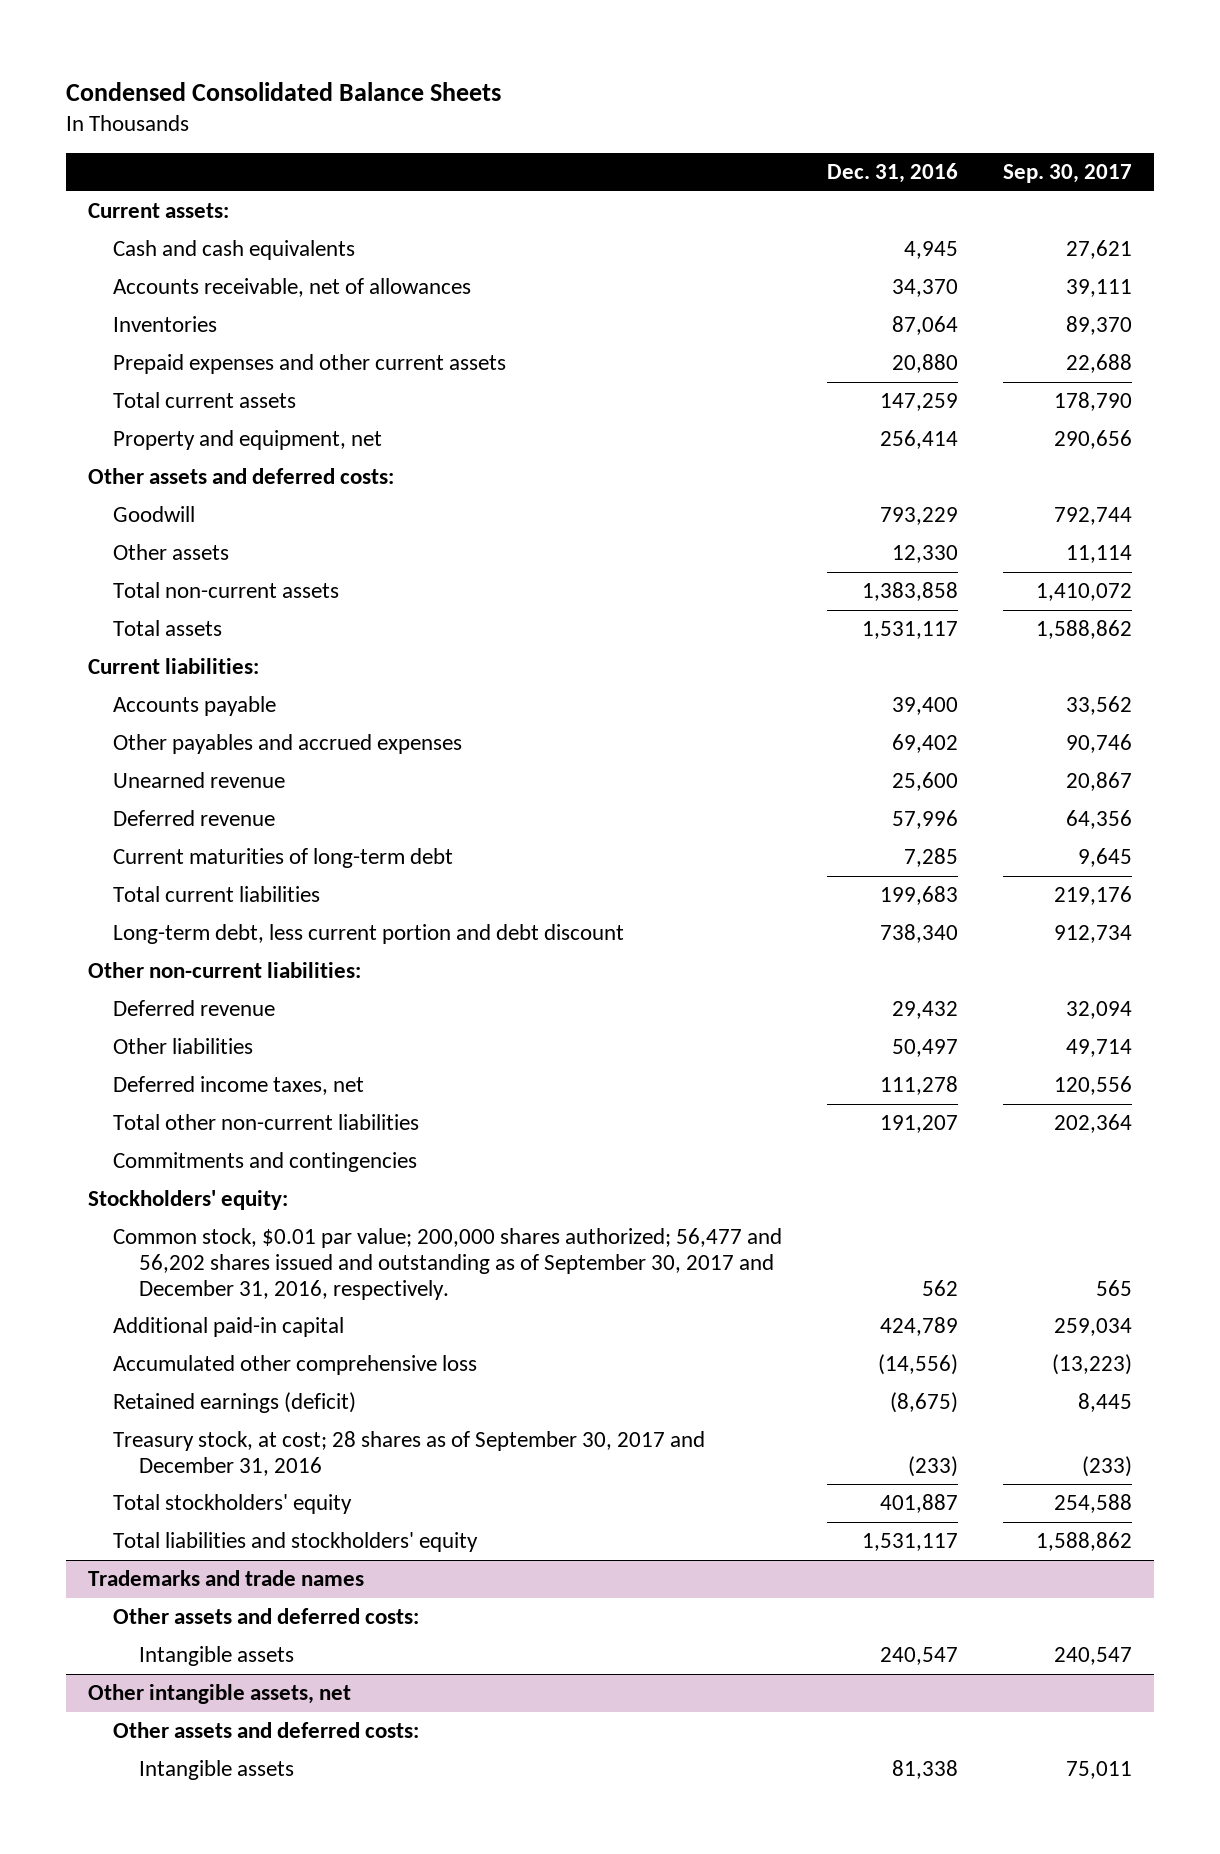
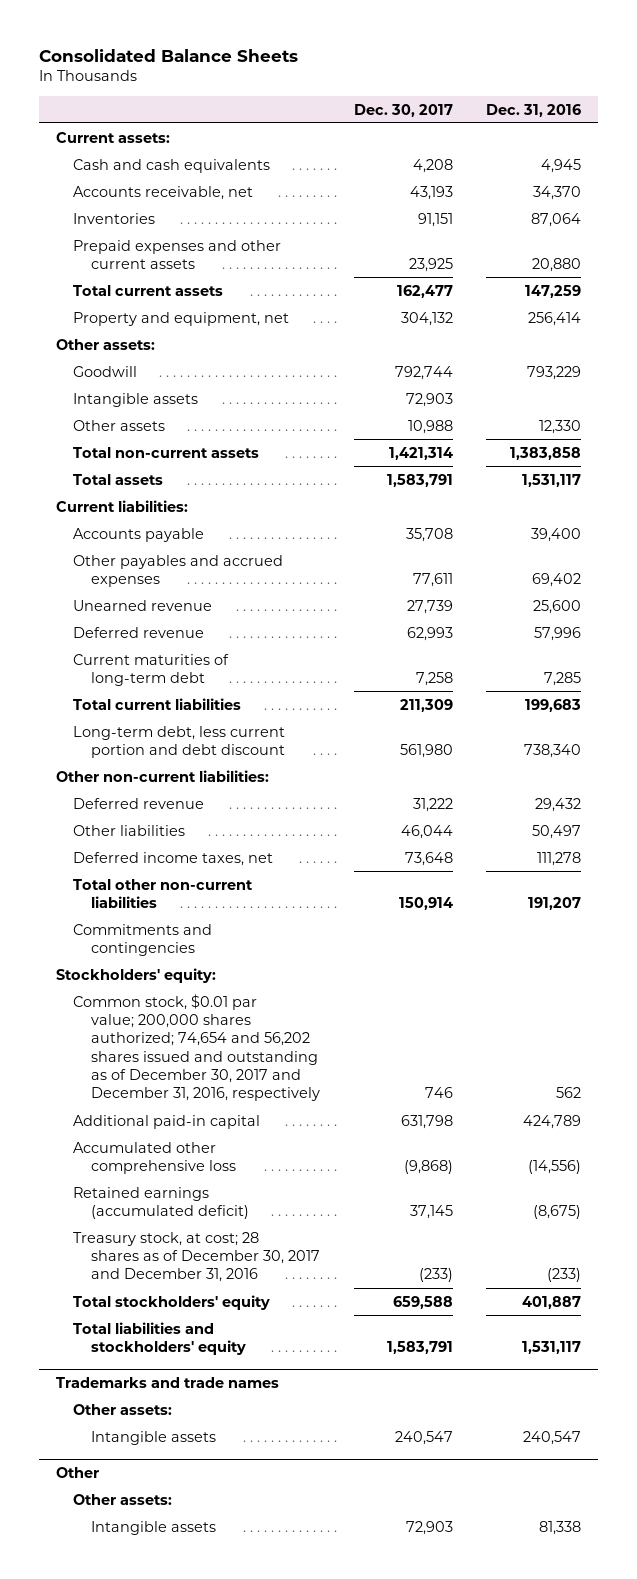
- Condensed Consolidated Balance Sheets
+ Consolidated Balance Sheets
- | Dec. 31, 2016 | Sep. 30, 2017
+ | Dec. 30, 2017 | Dec. 31, 2016
- Accounts receivable, net of allowances | 34,370 | 39,111
+ Accounts receivable, net | 43,193 | 34,370
- Other assets and deferred costs:
+ Other assets:
+ Intangible assets | 72,903 |
- Common stock, $0.01 par value; 200,000 shares authorized; 56,477 and 56,202 shares issued and outstanding as of September 30, 2017 and December 31, 2016, respectively. | 562 | 565
+ Common stock, $0.01 par value; 200,000 shares authorized; 74,654 and 56,202 shares issued and outstanding as of December 30, 2017 and December 31, 2016, respectively | 746 | 562
- Retained earnings (deficit) | (8,675) | 8,445
- Treasury stock, at cost; 28 shares as of September 30, 2017 and December 31, 2016 | (233) | (233)
+ Retained earnings (accumulated deficit) | 37,145 | (8,675)
+ Treasury stock, at cost; 28 shares as of December 30, 2017 and December 31, 2016 | (233) | (233)
@ Trademarks and trade names
- Other assets and deferred costs:
+ Other assets:
- Other intangible assets, net
- Other assets and deferred costs:
+ Other
+ Other assets:

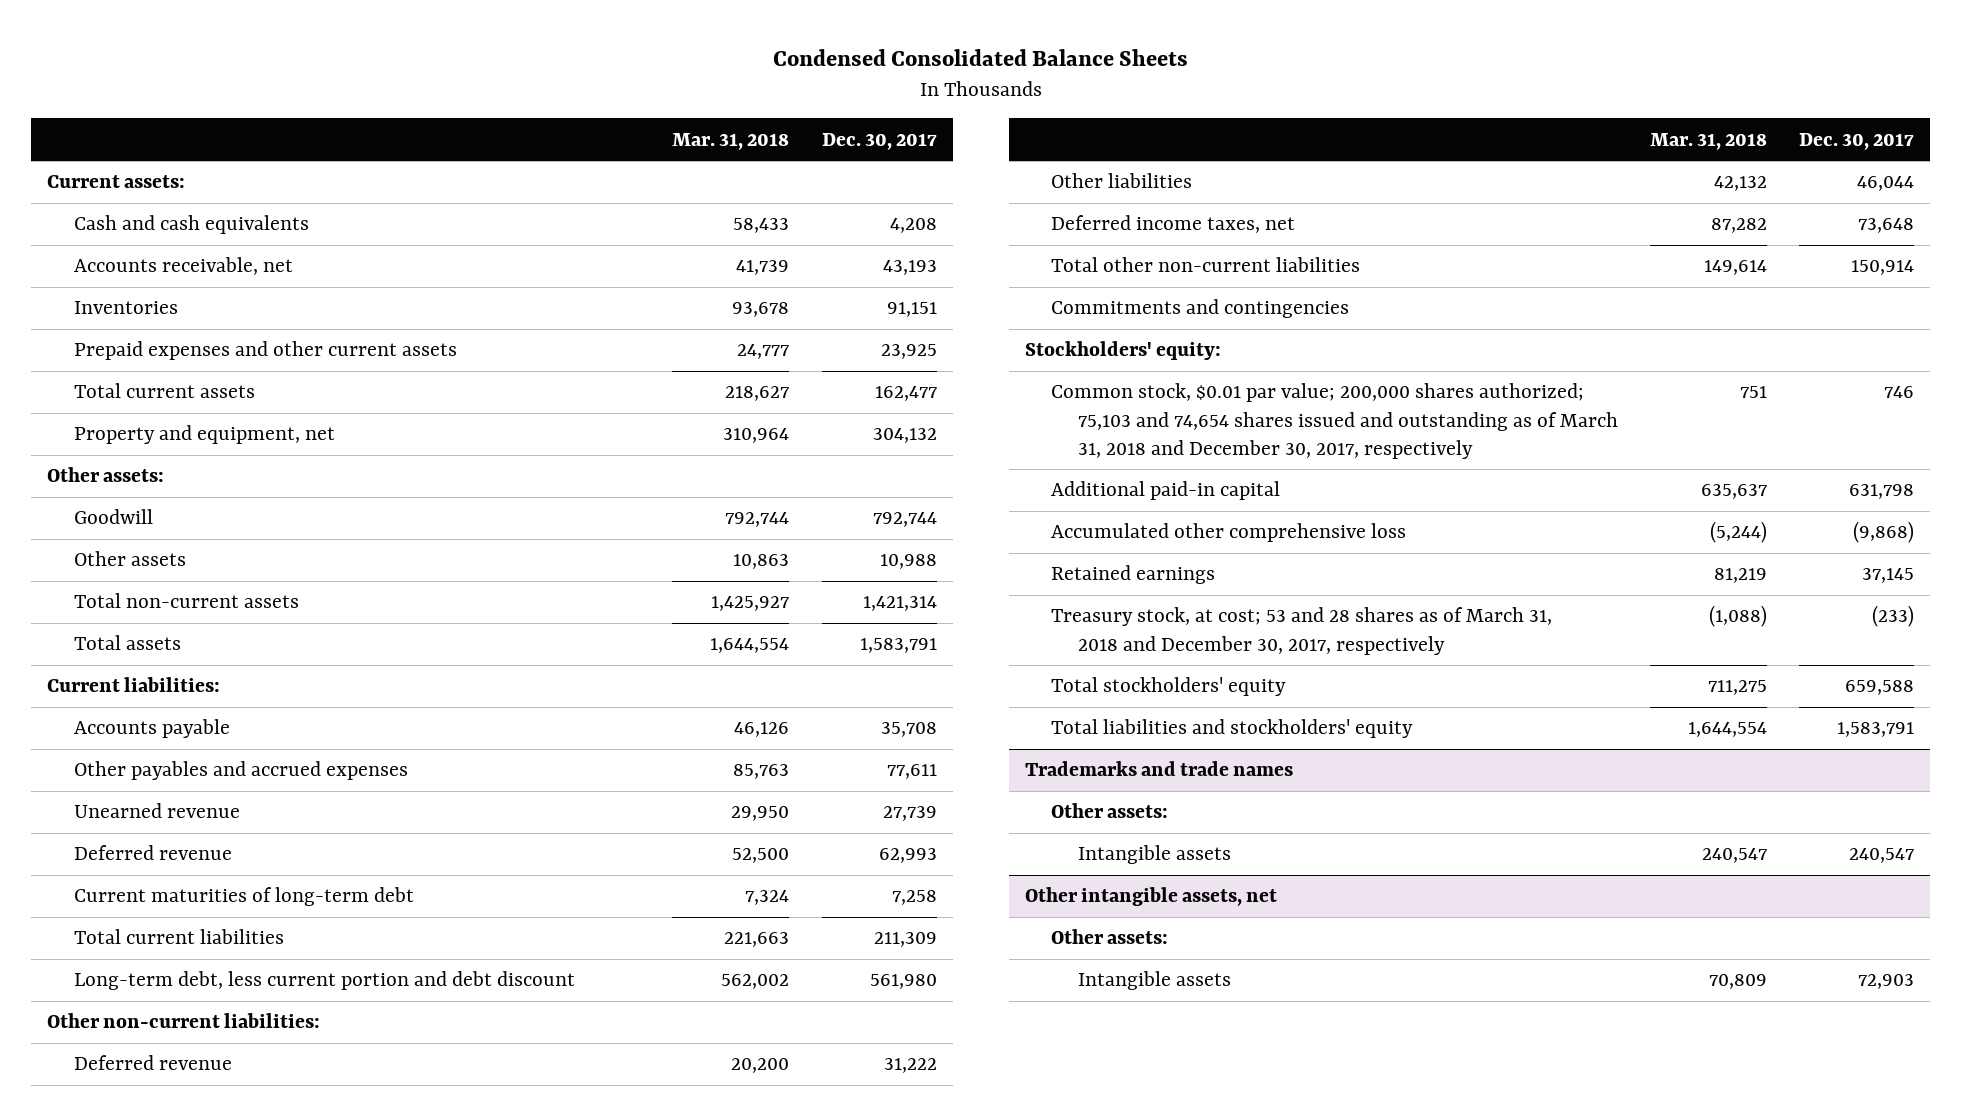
- Consolidated Balance Sheets
+ Condensed Consolidated Balance Sheets
- | Dec. 30, 2017 | Dec. 31, 2016
+ | Mar. 31, 2018 | Dec. 30, 2017
- Intangible assets | 72,903 |
- Common stock, $0.01 par value; 200,000 shares authorized; 74,654 and 56,202 shares issued and outstanding as of December 30, 2017 and December 31, 2016, respectively | 746 | 562
+ Common stock, $0.01 par value; 200,000 shares authorized; 75,103 and 74,654 shares issued and outstanding as of March 31, 2018 and December 30, 2017, respectively | 751 | 746
- Retained earnings (accumulated deficit) | 37,145 | (8,675)
- Treasury stock, at cost; 28 shares as of December 30, 2017 and December 31, 2016 | (233) | (233)
+ Retained earnings | 81,219 | 37,145
+ Treasury stock, at cost; 53 and 28 shares as of March 31, 2018 and December 30, 2017, respectively | (1,088) | (233)
- Other
+ Other intangible assets, net

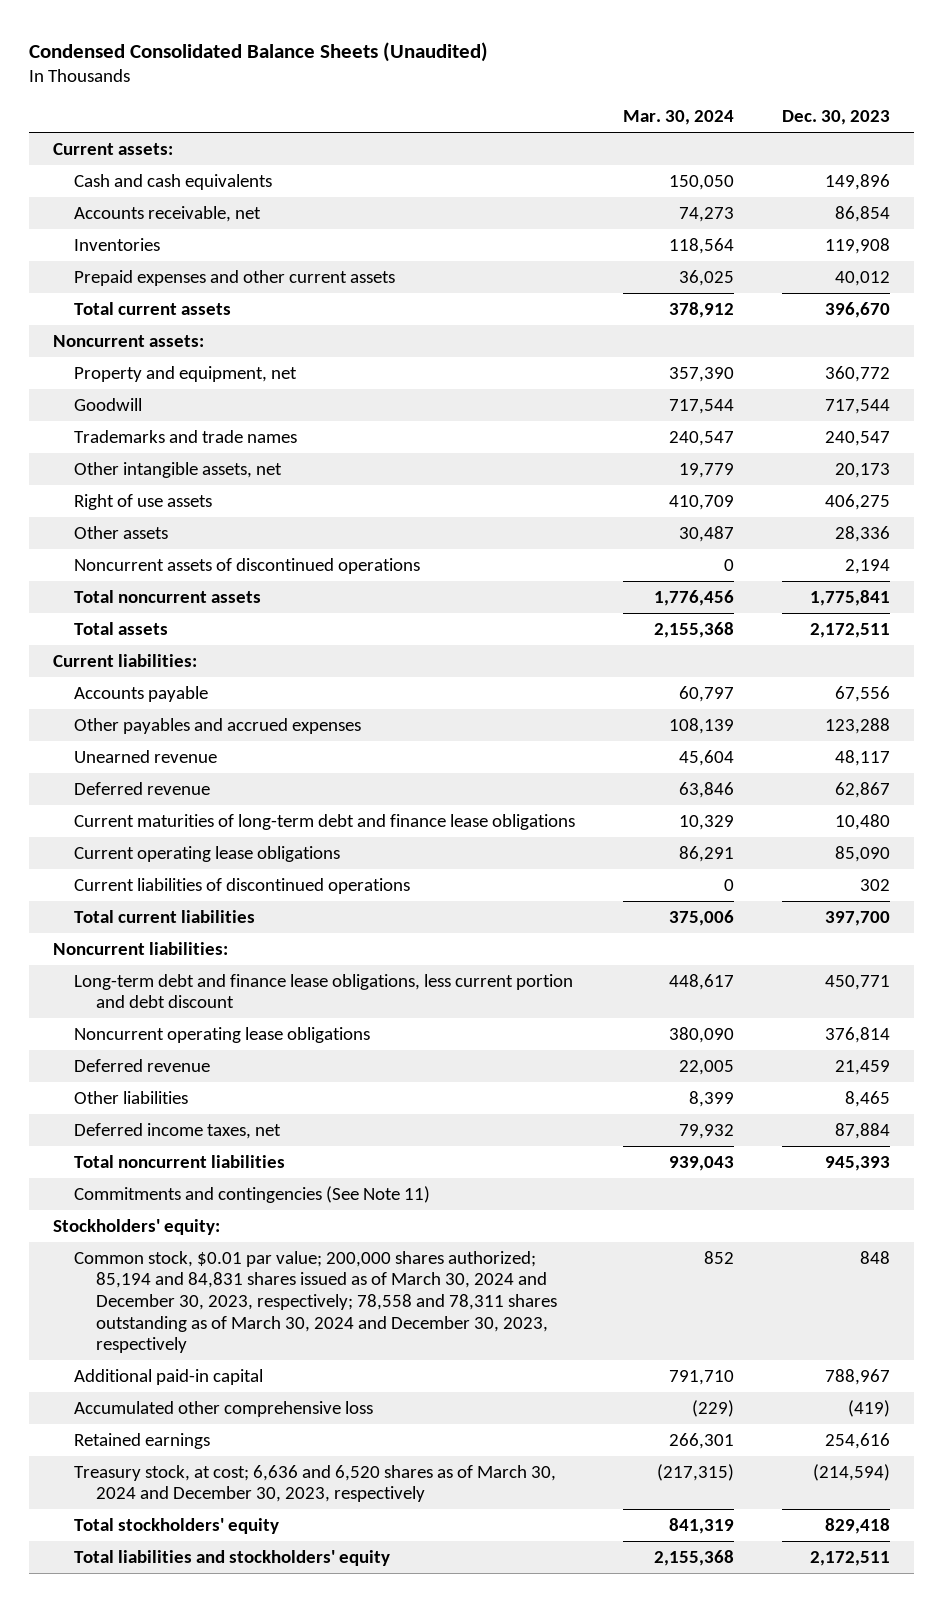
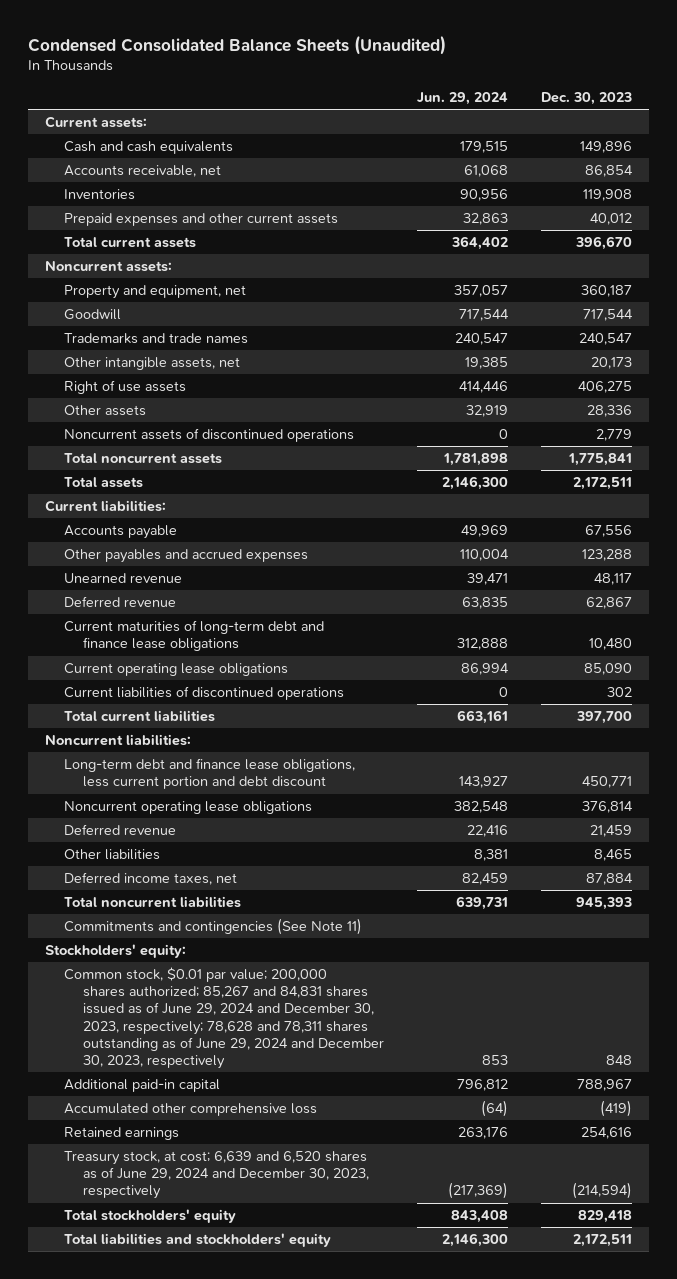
- | Mar. 30, 2024 | Dec. 30, 2023
+ | Jun. 29, 2024 | Dec. 30, 2023
- Property and equipment, net | 357,390 | 360,772
+ Property and equipment, net | 357,057 | 360,187
- Noncurrent assets of discontinued operations | 0 | 2,194
+ Noncurrent assets of discontinued operations | 0 | 2,779
- Common stock, $0.01 par value; 200,000 shares authorized; 85,194 and 84,831 shares issued as of March 30, 2024 and December 30, 2023, respectively; 78,558 and 78,311 shares outstanding as of March 30, 2024 and December 30, 2023, respectively | 852 | 848
+ Common stock, $0.01 par value; 200,000 shares authorized; 85,267 and 84,831 shares issued as of June 29, 2024 and December 30, 2023, respectively; 78,628 and 78,311 shares outstanding as of June 29, 2024 and December 30, 2023, respectively | 853 | 848
- Treasury stock, at cost; 6,636 and 6,520 shares as of March 30, 2024 and December 30, 2023, respectively | (217,315) | (214,594)
+ Treasury stock, at cost; 6,639 and 6,520 shares as of June 29, 2024 and December 30, 2023, respectively | (217,369) | (214,594)

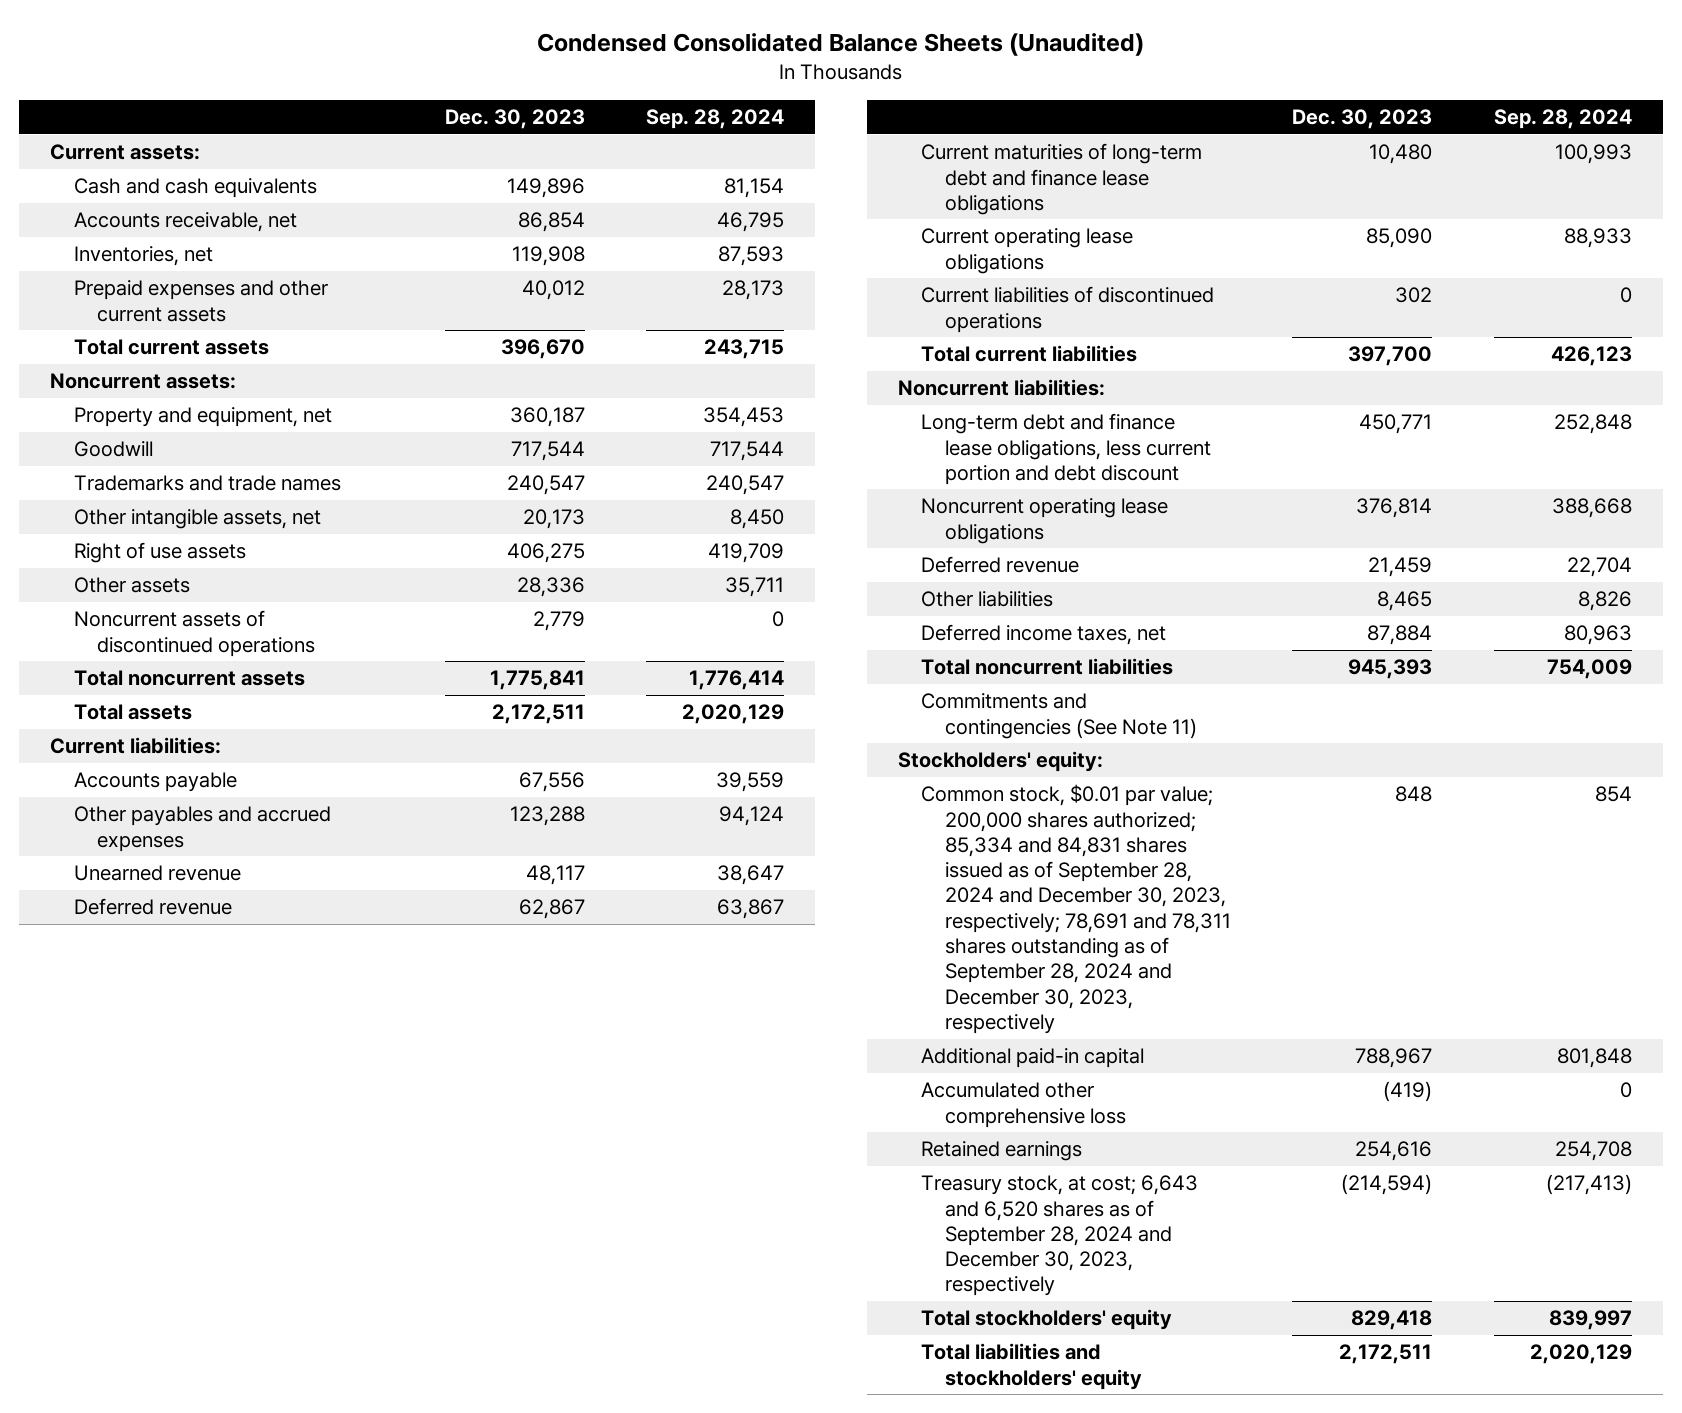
- | Jun. 29, 2024 | Dec. 30, 2023
+ | Dec. 30, 2023 | Sep. 28, 2024
- Inventories | 90,956 | 119,908
+ Inventories, net | 119,908 | 87,593
- Common stock, $0.01 par value; 200,000 shares authorized; 85,267 and 84,831 shares issued as of June 29, 2024 and December 30, 2023, respectively; 78,628 and 78,311 shares outstanding as of June 29, 2024 and December 30, 2023, respectively | 853 | 848
+ Common stock, $0.01 par value; 200,000 shares authorized; 85,334 and 84,831 shares issued as of September 28, 2024 and December 30, 2023, respectively; 78,691 and 78,311 shares outstanding as of September 28, 2024 and December 30, 2023, respectively | 848 | 854
- Treasury stock, at cost; 6,639 and 6,520 shares as of June 29, 2024 and December 30, 2023, respectively | (217,369) | (214,594)
+ Treasury stock, at cost; 6,643 and 6,520 shares as of September 28, 2024 and December 30, 2023, respectively | (214,594) | (217,413)

